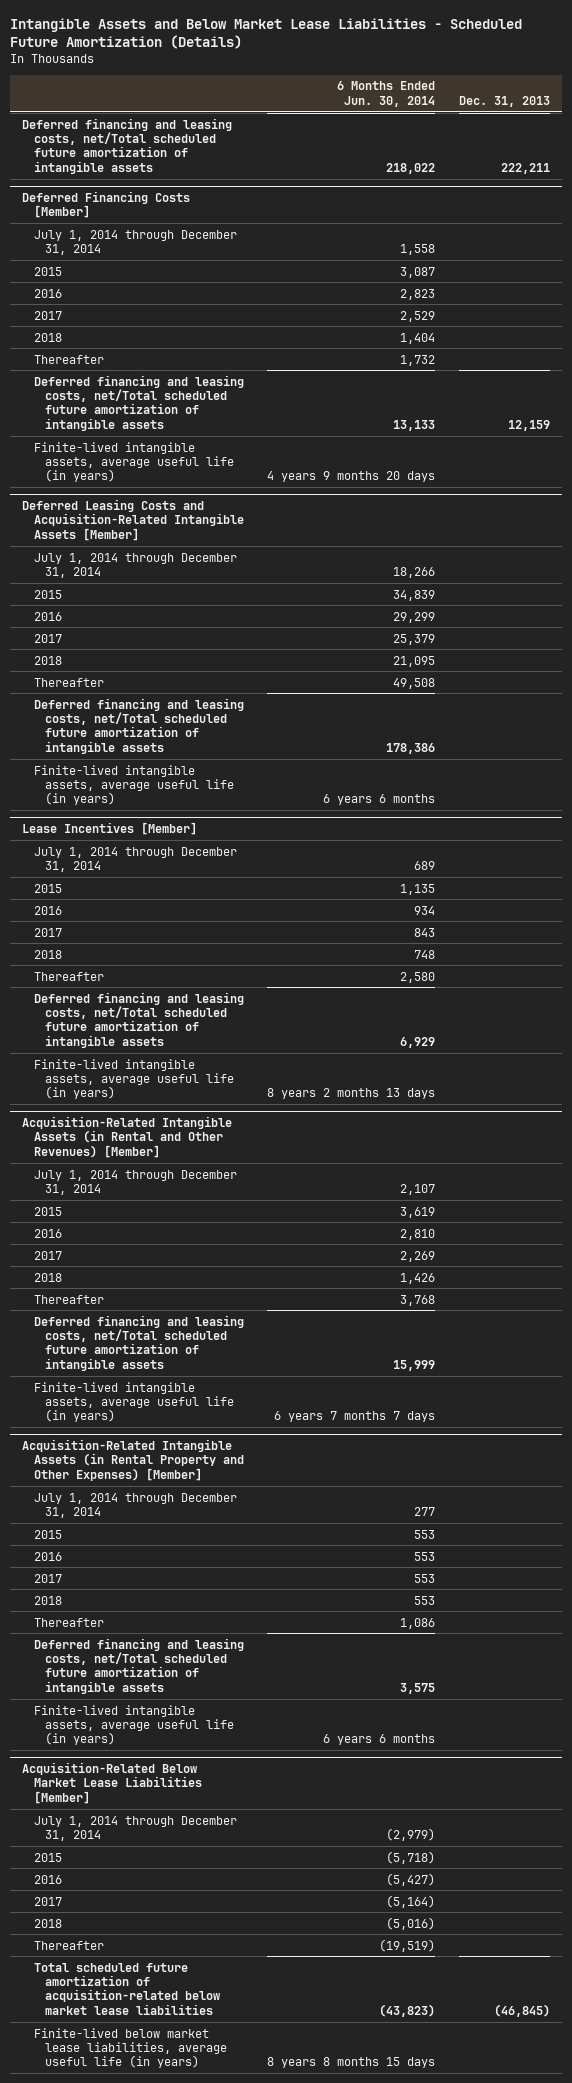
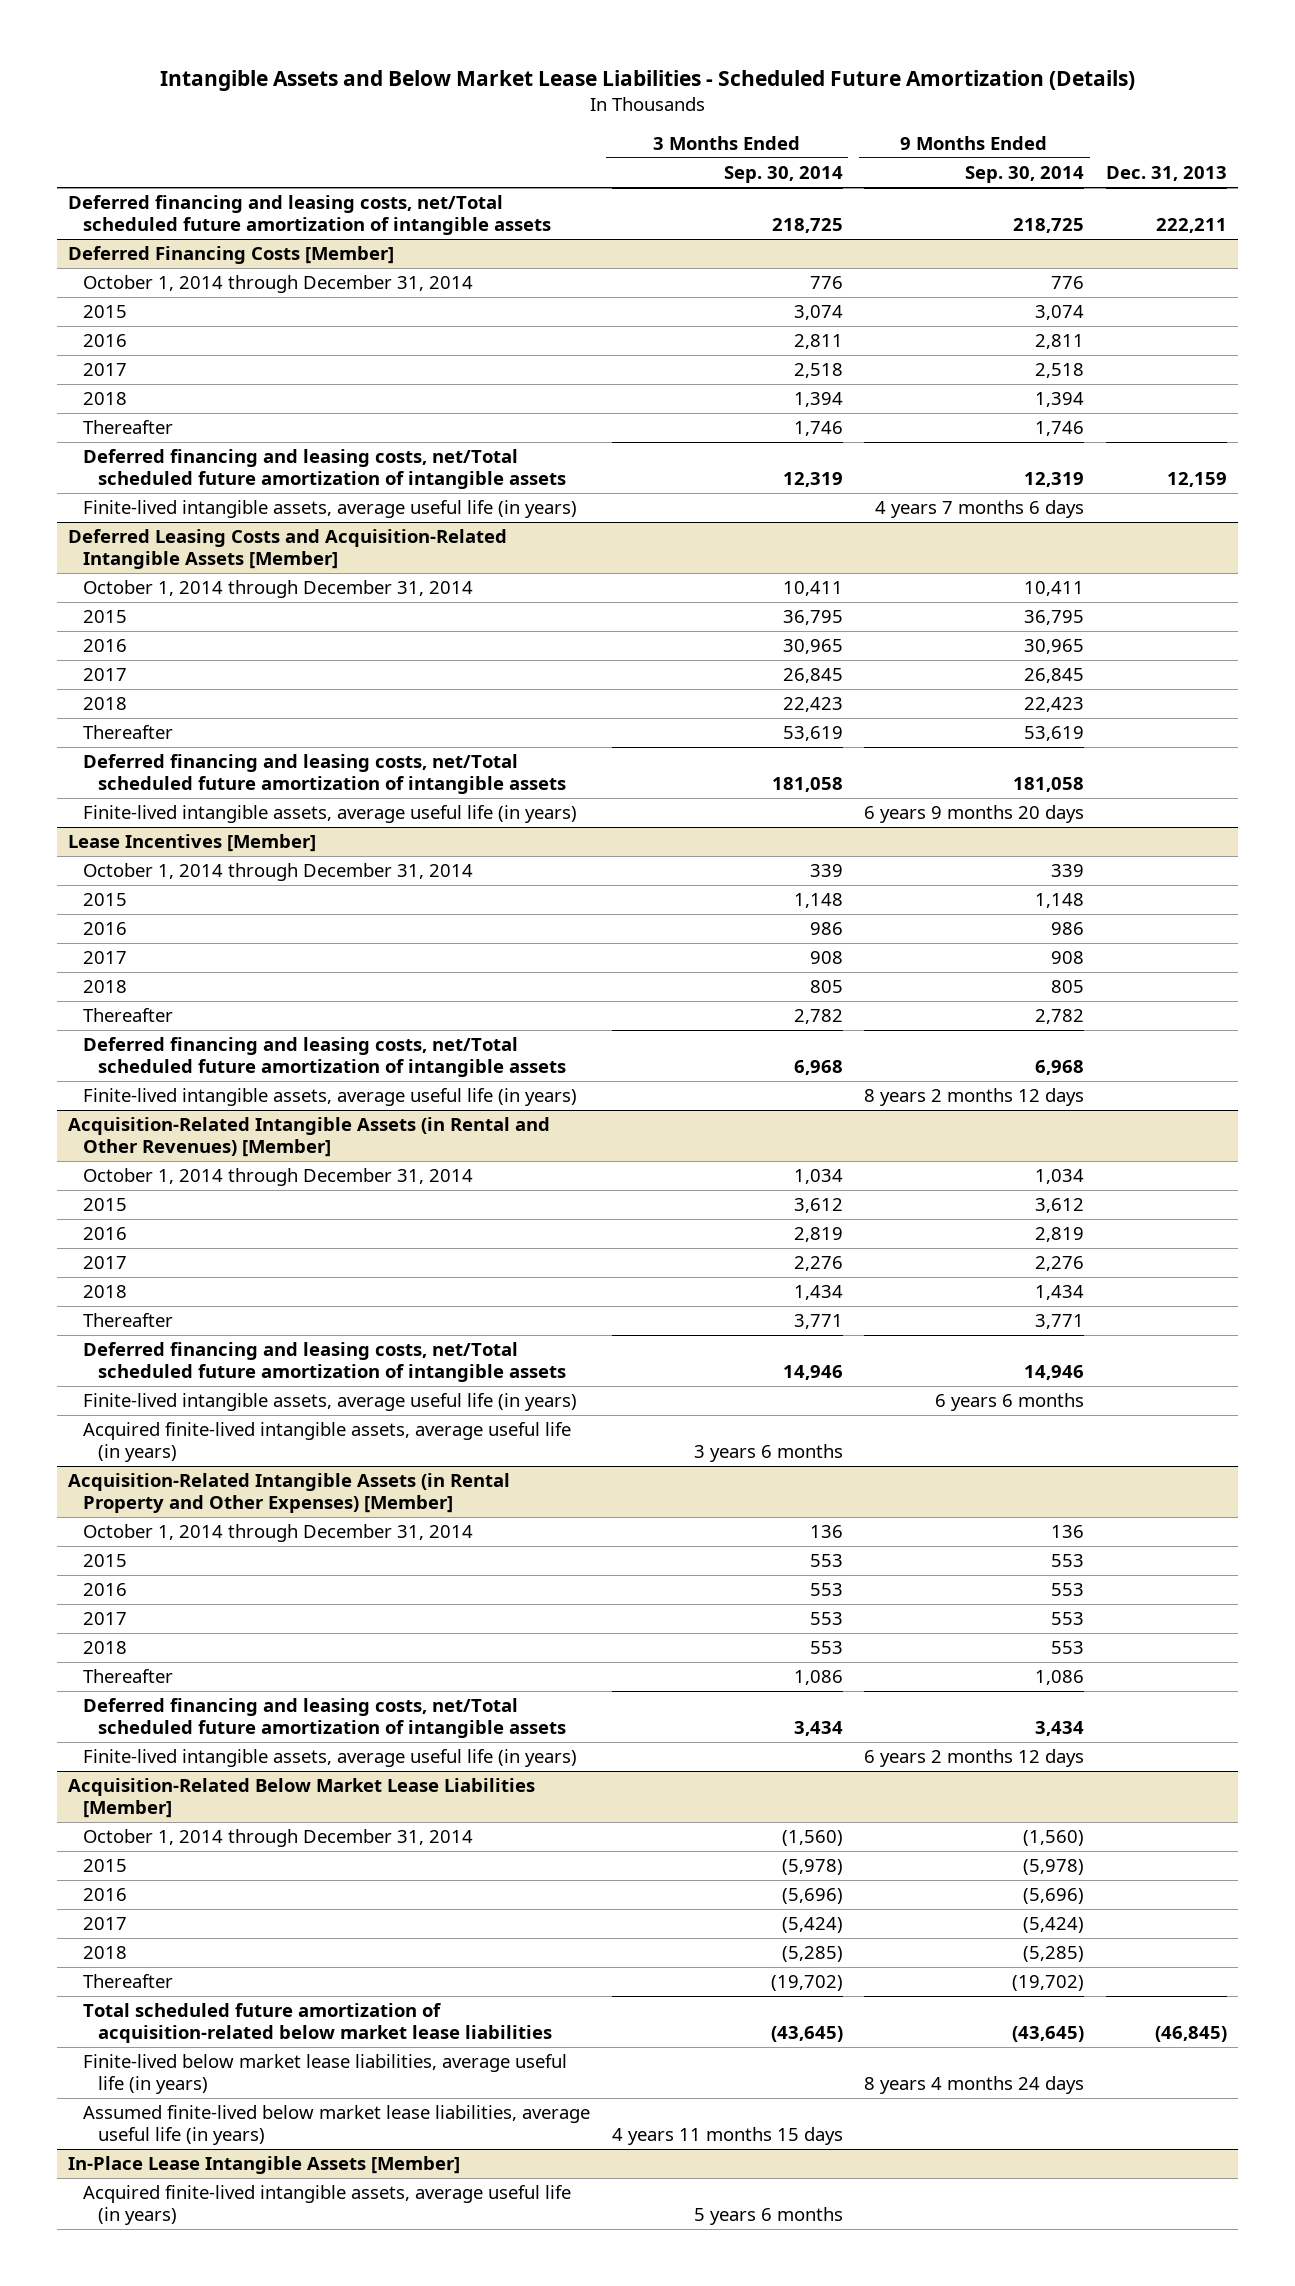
- | 6 Months Ended Jun. 30, 2014 | Dec. 31, 2013
+ | 3 Months Ended Sep. 30, 2014 | 9 Months Ended Sep. 30, 2014 | Dec. 31, 2013
@ Deferred Financing Costs [Member]
- July 1, 2014 through December 31, 2014 | 1,558 |
+ October 1, 2014 through December 31, 2014 | 776 | 776 |
@ Deferred Leasing Costs and Acquisition-Related Intangible Assets [Member]
- July 1, 2014 through December 31, 2014 | 18,266 |
+ October 1, 2014 through December 31, 2014 | 10,411 | 10,411 |
@ Lease Incentives [Member]
- July 1, 2014 through December 31, 2014 | 689 |
+ October 1, 2014 through December 31, 2014 | 339 | 339 |
@ Acquisition-Related Intangible Assets (in Rental and Other Revenues) [Member]
- July 1, 2014 through December 31, 2014 | 2,107 |
+ October 1, 2014 through December 31, 2014 | 1,034 | 1,034 |
+ Acquired finite-lived intangible assets, average useful life (in years) | 3 years 6 months | |
@ Acquisition-Related Intangible Assets (in Rental Property and Other Expenses) [Member]
- July 1, 2014 through December 31, 2014 | 277 |
+ October 1, 2014 through December 31, 2014 | 136 | 136 |
@ Acquisition-Related Below Market Lease Liabilities [Member]
- July 1, 2014 through December 31, 2014 | (2,979) |
+ October 1, 2014 through December 31, 2014 | (1,560) | (1,560) |
+ Assumed finite-lived below market lease liabilities, average useful life (in years) | 4 years 11 months 15 days | |
+ In-Place Lease Intangible Assets [Member]
+ Acquired finite-lived intangible assets, average useful life (in years) | 5 years 6 months | |

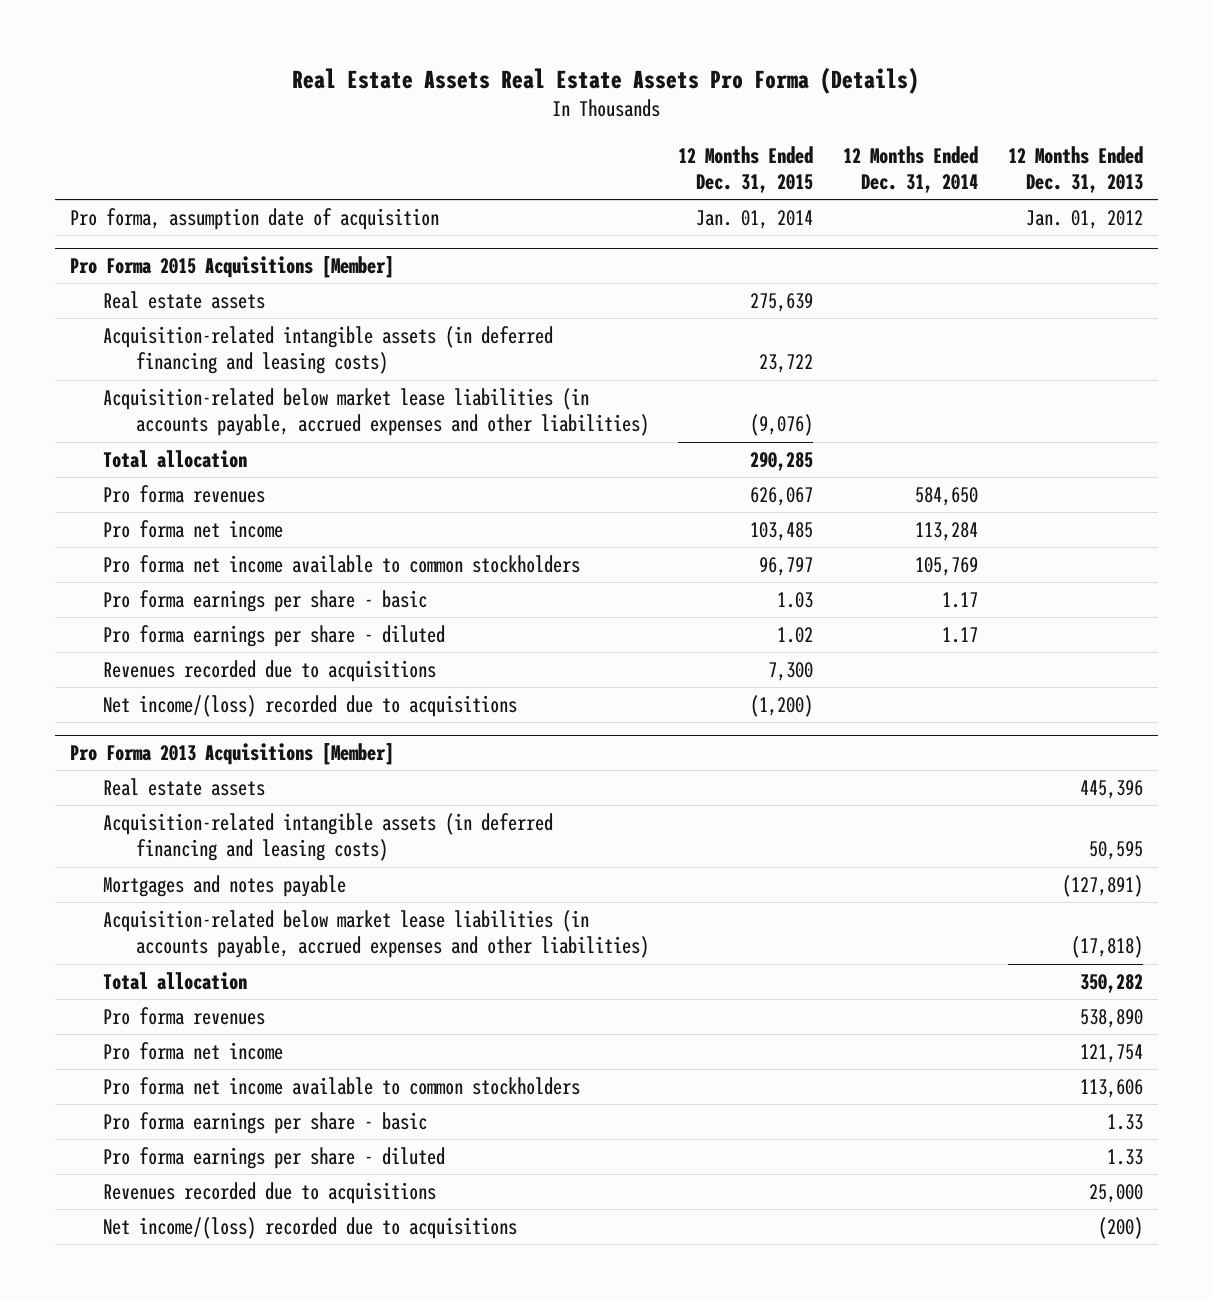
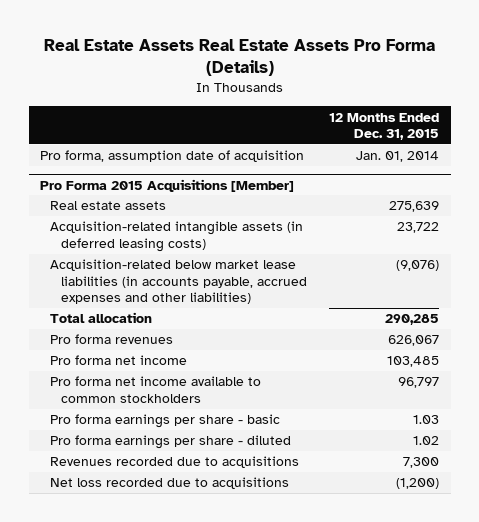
- | 12 Months Ended Dec. 31, 2015 | 12 Months Ended Dec. 31, 2014 | 12 Months Ended Dec. 31, 2013
+ | 12 Months Ended Dec. 31, 2015
@ Pro Forma 2015 Acquisitions [Member]
- Acquisition-related intangible assets (in deferred financing and leasing costs) | 23,722 | |
+ Acquisition-related intangible assets (in deferred leasing costs) | 23,722
- Net income/(loss) recorded due to acquisitions | (1,200) | |
- Pro Forma 2013 Acquisitions [Member]
- Real estate assets | | | 445,396
- Acquisition-related intangible assets (in deferred financing and leasing costs) | | | 50,595
- Mortgages and notes payable | | | (127,891)
- Acquisition-related below market lease liabilities (in accounts payable, accrued expenses and other liabilities) | | | (17,818)
- Total allocation | | | 350,282
- Pro forma revenues | | | 538,890
- Pro forma net income | | | 121,754
- Pro forma net income available to common stockholders | | | 113,606
- Pro forma earnings per share - basic | | | 1.33
- Pro forma earnings per share - diluted | | | 1.33
- Revenues recorded due to acquisitions | | | 25,000
- Net income/(loss) recorded due to acquisitions | | | (200)
@ Pro Forma 2015 Acquisitions [Member]
+ Net loss recorded due to acquisitions | (1,200)

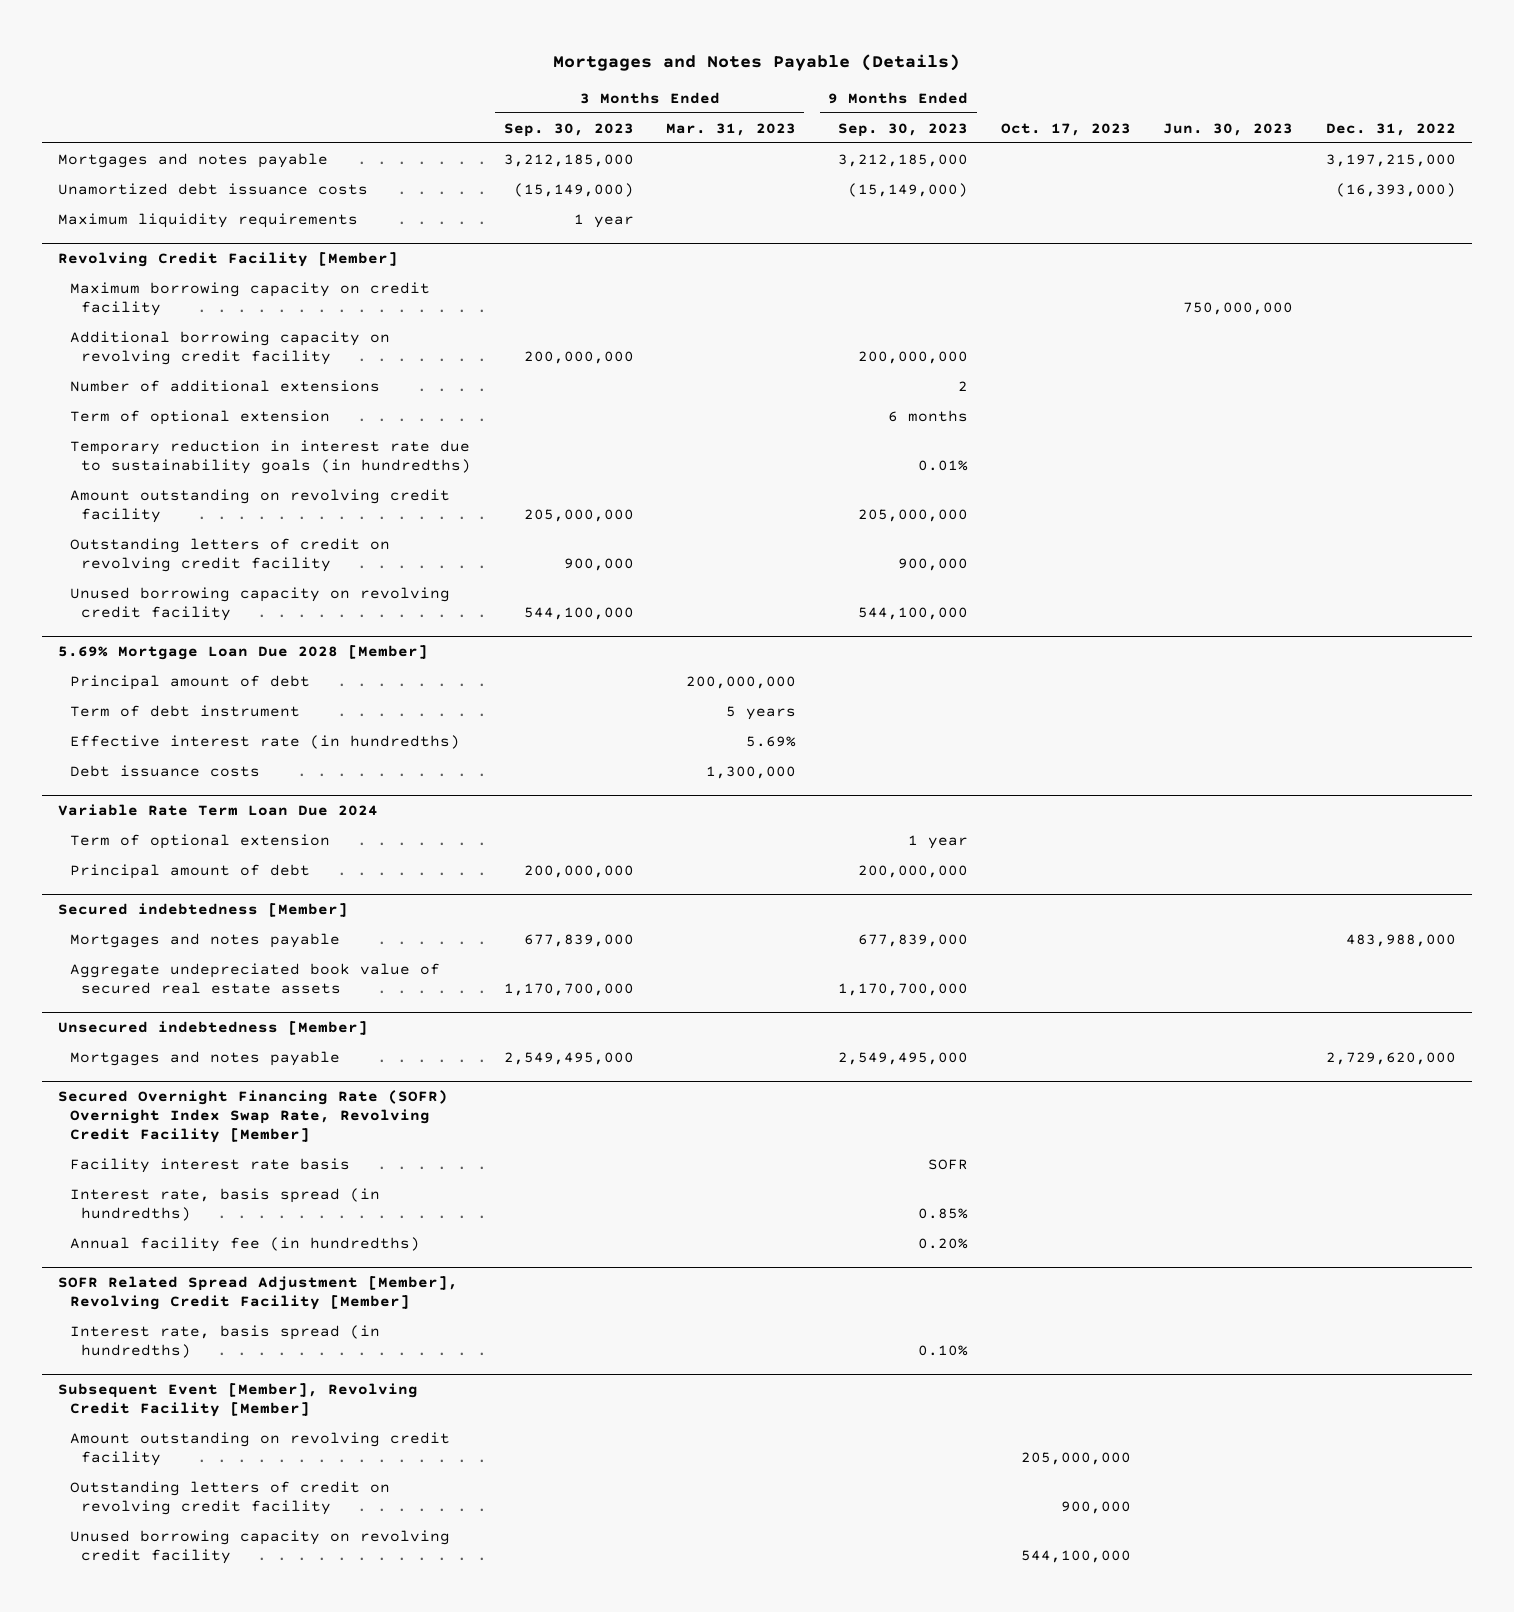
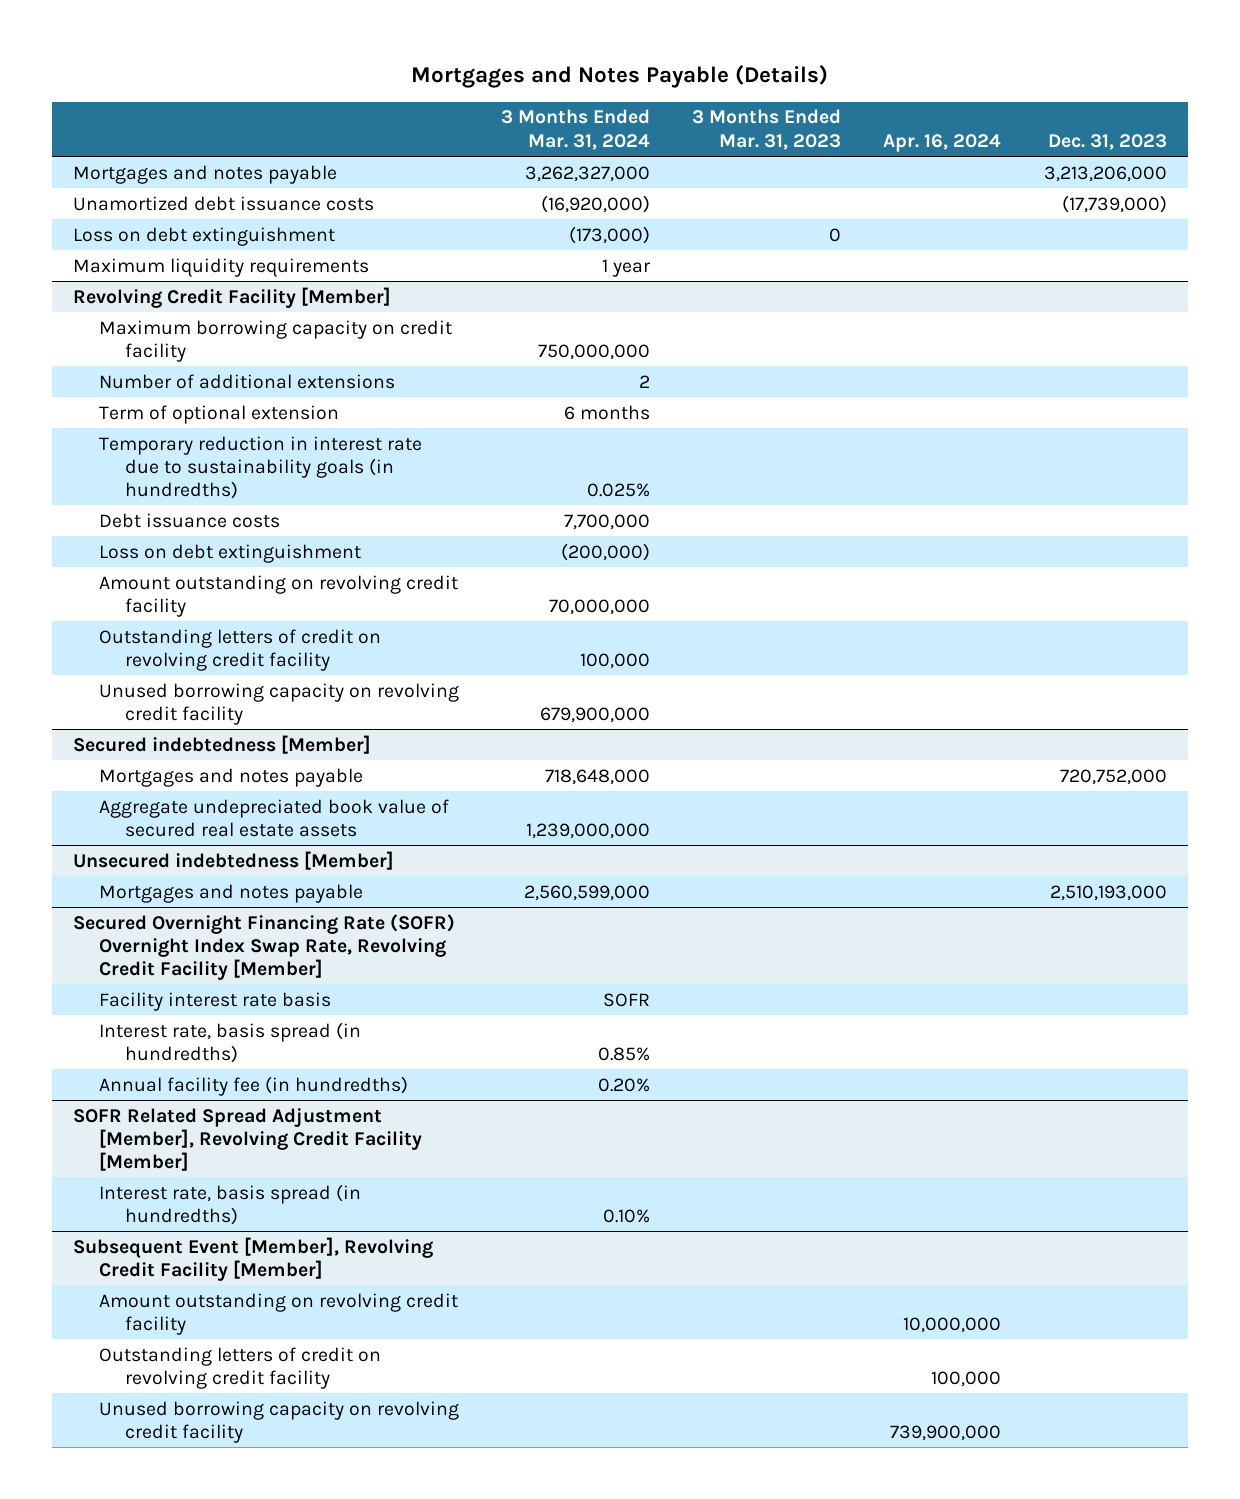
- | 3 Months Ended Sep. 30, 2023 | 3 Months Ended Mar. 31, 2023 | 9 Months Ended Sep. 30, 2023 | Oct. 17, 2023 | Jun. 30, 2023 | Dec. 31, 2022
+ | 3 Months Ended Mar. 31, 2024 | 3 Months Ended Mar. 31, 2023 | Apr. 16, 2024 | Dec. 31, 2023
+ Loss on debt extinguishment | (173,000) | 0 | |
@ Revolving Credit Facility [Member]
- Additional borrowing capacity on revolving credit facility | 200,000,000 | | 200,000,000 | | |
+ Debt issuance costs | 7,700,000 | | |
+ Loss on debt extinguishment | (200,000) | | |
- 5.69% Mortgage Loan Due 2028 [Member]
- Principal amount of debt | | 200,000,000 | | | |
- Term of debt instrument | | 5 years | | | |
- Effective interest rate (in hundredths) | | 5.69% | | | |
- Debt issuance costs | | 1,300,000 | | | |
- Variable Rate Term Loan Due 2024
- Term of optional extension | | | 1 year | | |
- Principal amount of debt | 200,000,000 | | 200,000,000 | | |

